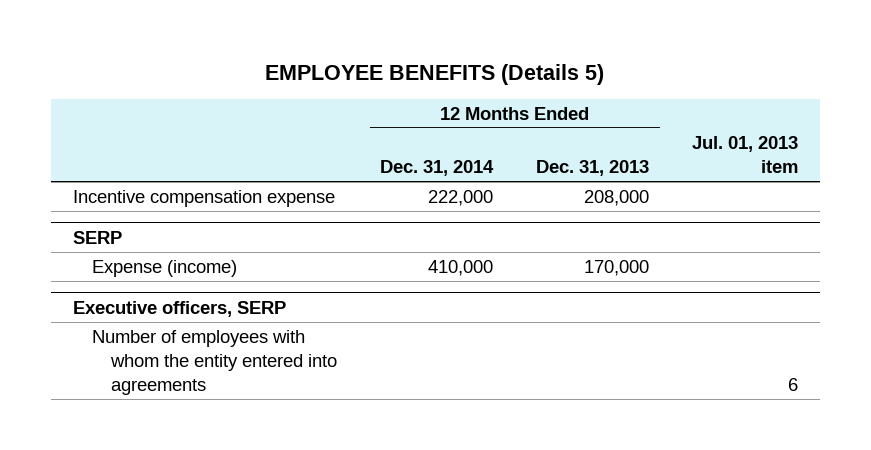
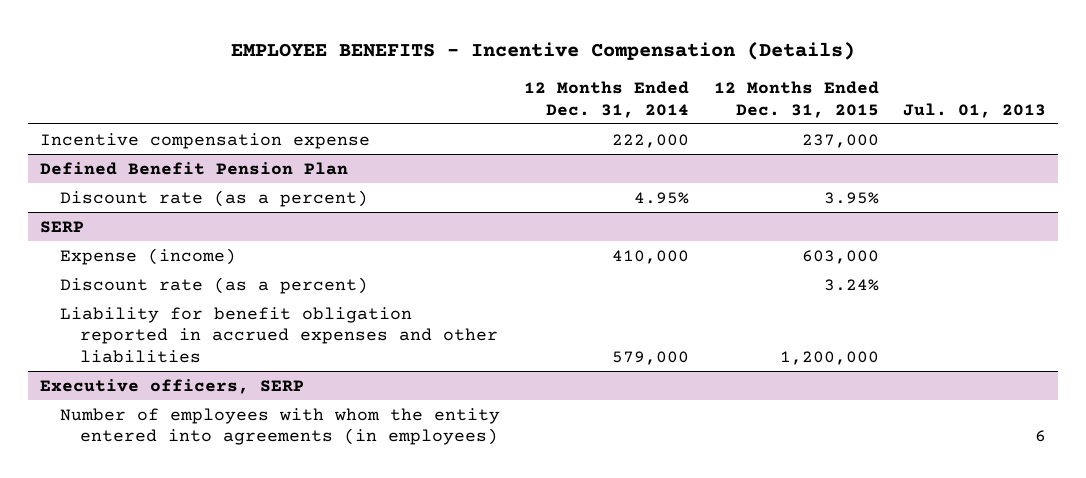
- EMPLOYEE BENEFITS (Details 5)
+ EMPLOYEE BENEFITS - Incentive Compensation (Details)
- | 12 Months Ended Dec. 31, 2014 | 12 Months Ended Dec. 31, 2013 | Jul. 01, 2013 item
+ | 12 Months Ended Dec. 31, 2014 | 12 Months Ended Dec. 31, 2015 | Jul. 01, 2013
+ Defined Benefit Pension Plan
+ Discount rate (as a percent) | 4.95% | 3.95% |
@ SERP
+ Discount rate (as a percent) | | 3.24% |
+ Liability for benefit obligation reported in accrued expenses and other liabilities | 579,000 | 1,200,000 |
@ Executive officers, SERP
- Number of employees with whom the entity entered into agreements | | | 6
+ Number of employees with whom the entity entered into agreements (in employees) | | | 6

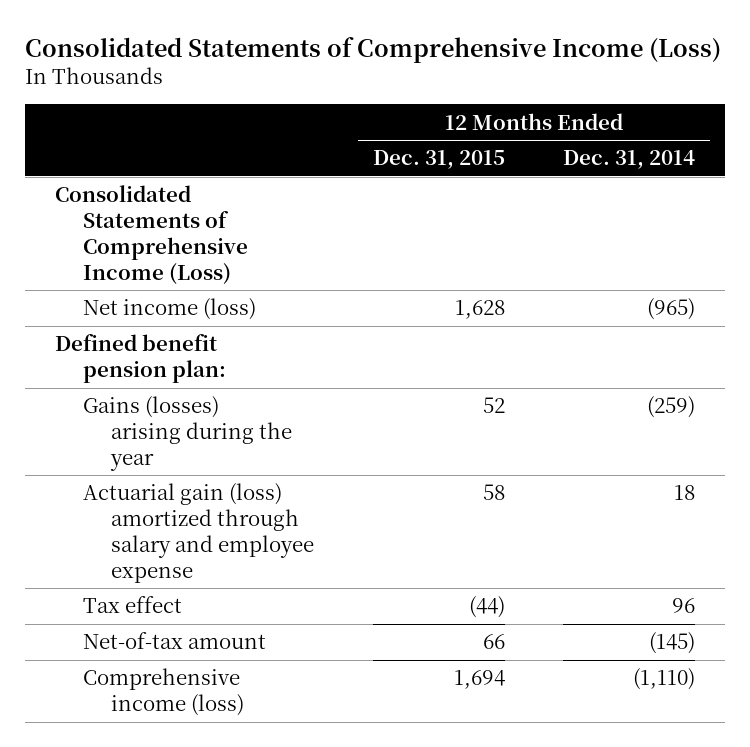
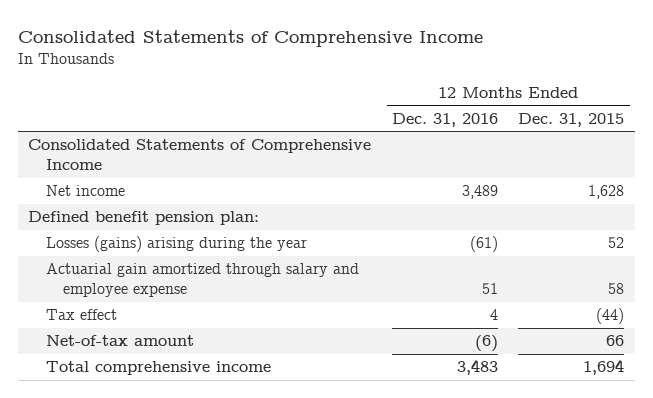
- Consolidated Statements of Comprehensive Income (Loss)
+ Consolidated Statements of Comprehensive Income
- | 12 Months Ended Dec. 31, 2015 | 12 Months Ended Dec. 31, 2014
+ | 12 Months Ended Dec. 31, 2016 | 12 Months Ended Dec. 31, 2015
- Consolidated Statements of Comprehensive Income (Loss)
- Net income (loss) | 1,628 | (965)
+ Consolidated Statements of Comprehensive Income
+ Net income | 3,489 | 1,628
- Gains (losses) arising during the year | 52 | (259)
- Actuarial gain (loss) amortized through salary and employee expense | 58 | 18
+ Losses (gains) arising during the year | (61) | 52
+ Actuarial gain amortized through salary and employee expense | 51 | 58
- Comprehensive income (loss) | 1,694 | (1,110)
+ Total comprehensive income | 3,483 | 1,694

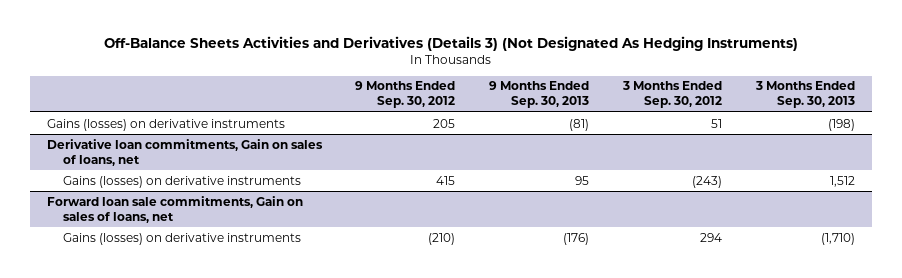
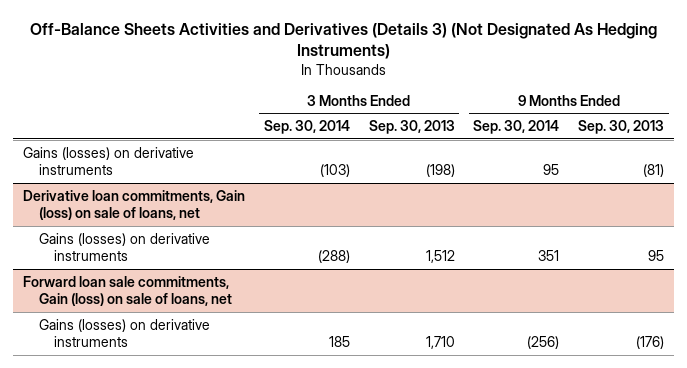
- | 9 Months Ended Sep. 30, 2012 | 9 Months Ended Sep. 30, 2013 | 3 Months Ended Sep. 30, 2012 | 3 Months Ended Sep. 30, 2013
+ | 3 Months Ended Sep. 30, 2014 | 3 Months Ended Sep. 30, 2013 | 9 Months Ended Sep. 30, 2014 | 9 Months Ended Sep. 30, 2013
- Derivative loan commitments, Gain on sales of loans, net
+ Derivative loan commitments, Gain (loss) on sale of loans, net
- Forward loan sale commitments, Gain on sales of loans, net
- Gains (losses) on derivative instruments | (210) | (176) | 294 | (1,710)
+ Forward loan sale commitments, Gain (loss) on sale of loans, net
+ Gains (losses) on derivative instruments | 185 | 1,710 | (256) | (176)

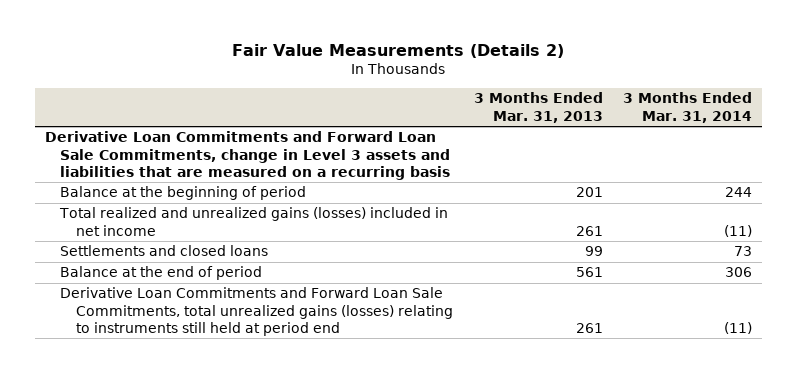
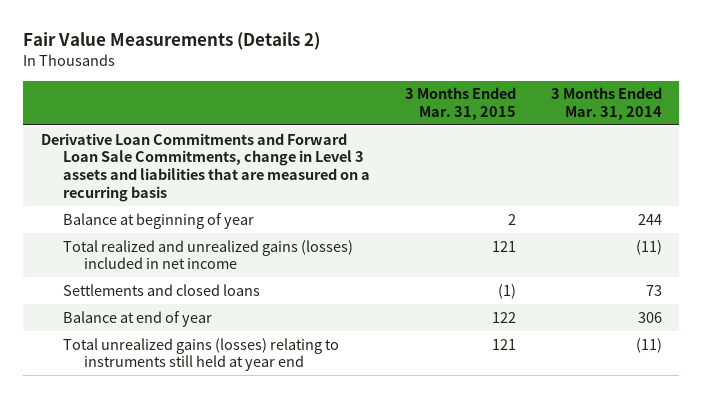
- | 3 Months Ended Mar. 31, 2013 | 3 Months Ended Mar. 31, 2014
+ | 3 Months Ended Mar. 31, 2015 | 3 Months Ended Mar. 31, 2014
- Balance at the beginning of period | 201 | 244
+ Balance at beginning of year | 2 | 244
- Balance at the end of period | 561 | 306
- Derivative Loan Commitments and Forward Loan Sale Commitments, total unrealized gains (losses) relating to instruments still held at period end | 261 | (11)
+ Balance at end of year | 122 | 306
+ Total unrealized gains (losses) relating to instruments still held at year end | 121 | (11)

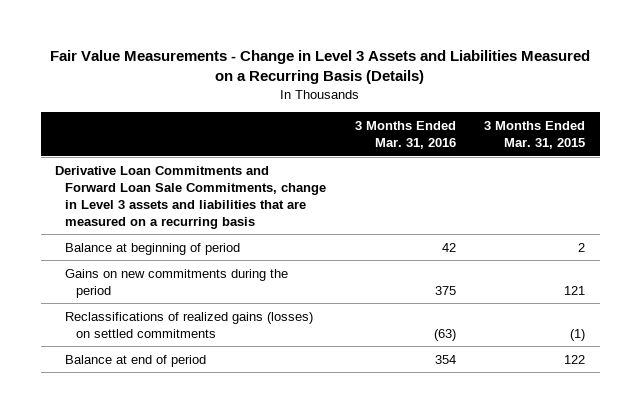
- Fair Value Measurements (Details 2)
+ Fair Value Measurements - Change in Level 3 Assets and Liabilities Measured on a Recurring Basis (Details)
- | 3 Months Ended Mar. 31, 2015 | 3 Months Ended Mar. 31, 2014
+ | 3 Months Ended Mar. 31, 2016 | 3 Months Ended Mar. 31, 2015
- Balance at beginning of year | 2 | 244
- Total realized and unrealized gains (losses) included in net income | 121 | (11)
- Settlements and closed loans | (1) | 73
- Balance at end of year | 122 | 306
- Total unrealized gains (losses) relating to instruments still held at year end | 121 | (11)
+ Balance at beginning of period | 42 | 2
+ Gains on new commitments during the period | 375 | 121
+ Reclassifications of realized gains (losses) on settled commitments | (63) | (1)
+ Balance at end of period | 354 | 122

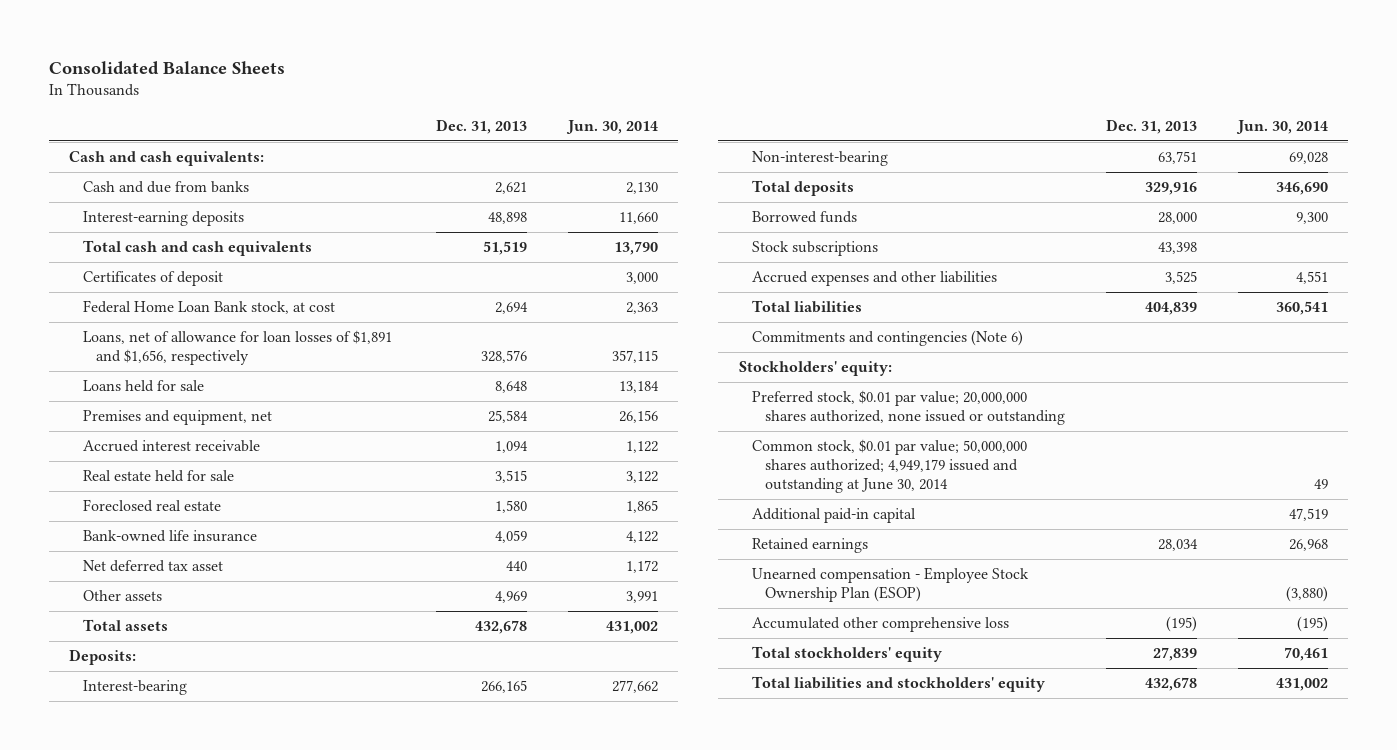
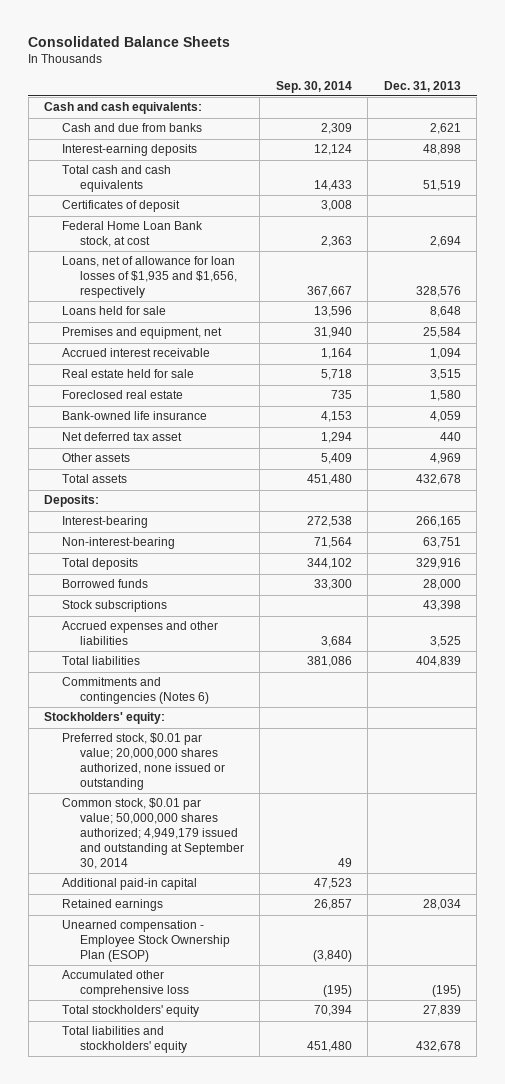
- | Dec. 31, 2013 | Jun. 30, 2014
+ | Sep. 30, 2014 | Dec. 31, 2013
- Loans, net of allowance for loan losses of $1,891 and $1,656, respectively | 328,576 | 357,115
+ Loans, net of allowance for loan losses of $1,935 and $1,656, respectively | 367,667 | 328,576
- Commitments and contingencies (Note 6)
+ Commitments and contingencies (Notes 6)
- Common stock, $0.01 par value; 50,000,000 shares authorized; 4,949,179 issued and outstanding at June 30, 2014 | | 49
+ Common stock, $0.01 par value; 50,000,000 shares authorized; 4,949,179 issued and outstanding at September 30, 2014 | 49 |

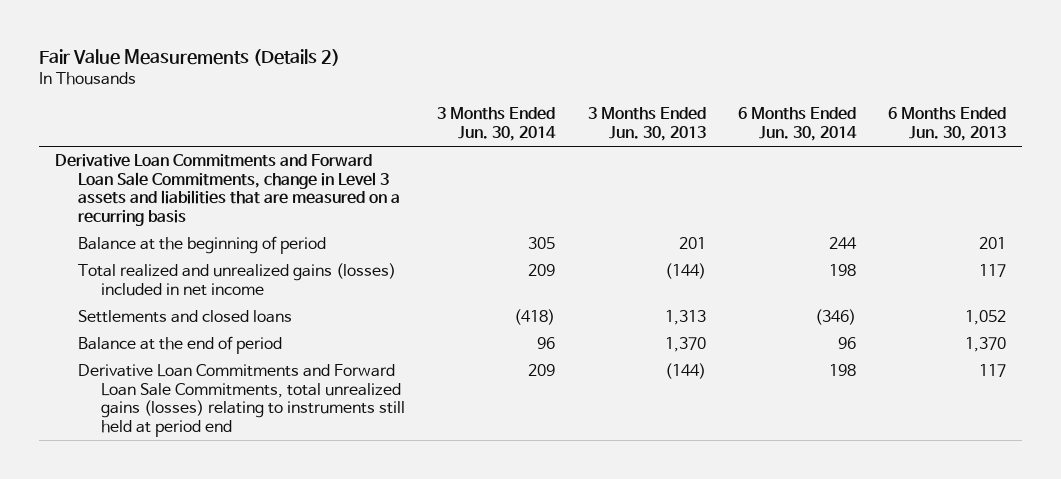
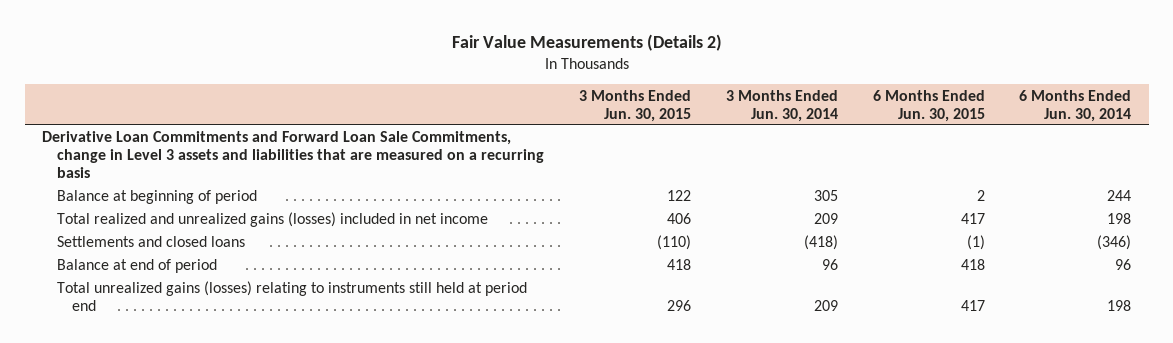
- | 3 Months Ended Jun. 30, 2014 | 3 Months Ended Jun. 30, 2013 | 6 Months Ended Jun. 30, 2014 | 6 Months Ended Jun. 30, 2013
+ | 3 Months Ended Jun. 30, 2015 | 3 Months Ended Jun. 30, 2014 | 6 Months Ended Jun. 30, 2015 | 6 Months Ended Jun. 30, 2014
- Balance at the beginning of period | 305 | 201 | 244 | 201
+ Balance at beginning of period | 122 | 305 | 2 | 244
- Balance at the end of period | 96 | 1,370 | 96 | 1,370
- Derivative Loan Commitments and Forward Loan Sale Commitments, total unrealized gains (losses) relating to instruments still held at period end | 209 | (144) | 198 | 117
+ Balance at end of period | 418 | 96 | 418 | 96
+ Total unrealized gains (losses) relating to instruments still held at period end | 296 | 209 | 417 | 198

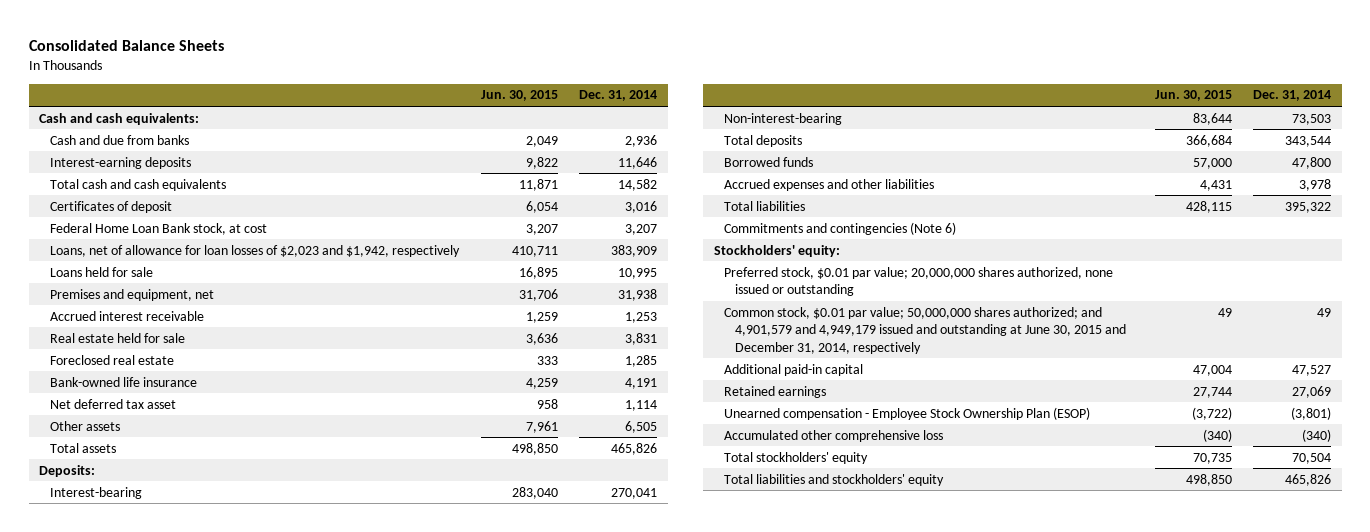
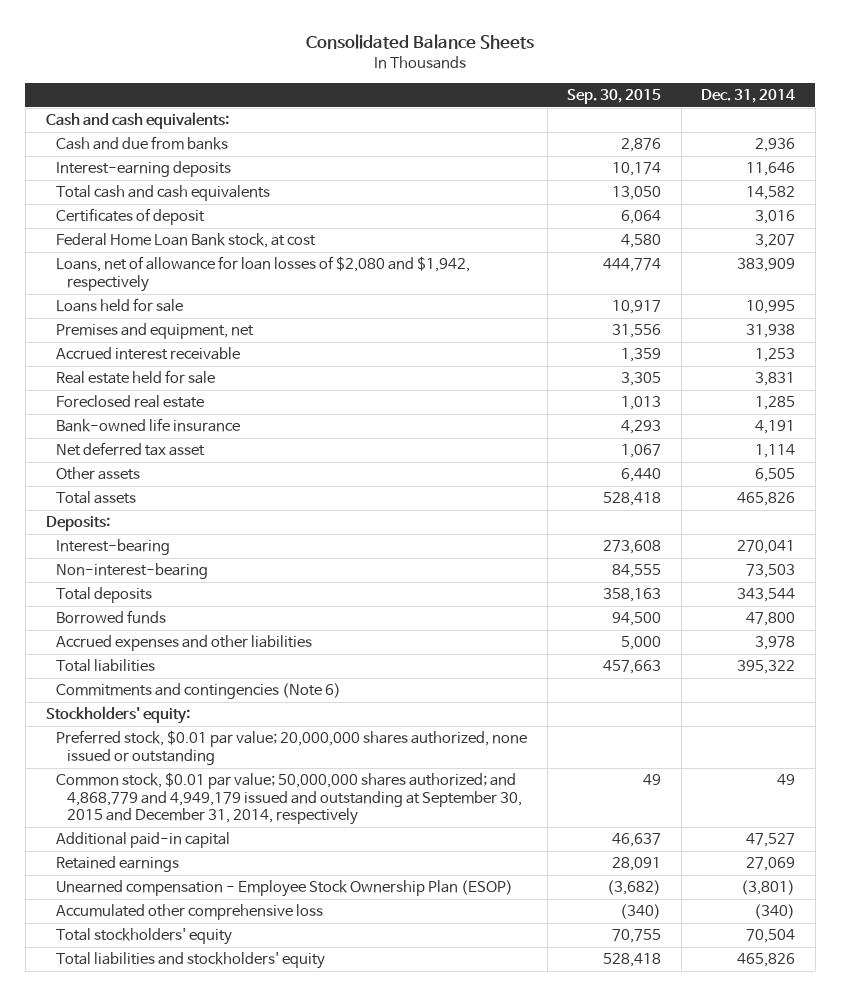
- | Jun. 30, 2015 | Dec. 31, 2014
+ | Sep. 30, 2015 | Dec. 31, 2014
- Loans, net of allowance for loan losses of $2,023 and $1,942, respectively | 410,711 | 383,909
+ Loans, net of allowance for loan losses of $2,080 and $1,942, respectively | 444,774 | 383,909
- Common stock, $0.01 par value; 50,000,000 shares authorized; and 4,901,579 and 4,949,179 issued and outstanding at June 30, 2015 and December 31, 2014, respectively | 49 | 49
+ Common stock, $0.01 par value; 50,000,000 shares authorized; and 4,868,779 and 4,949,179 issued and outstanding at September 30, 2015 and December 31, 2014, respectively | 49 | 49

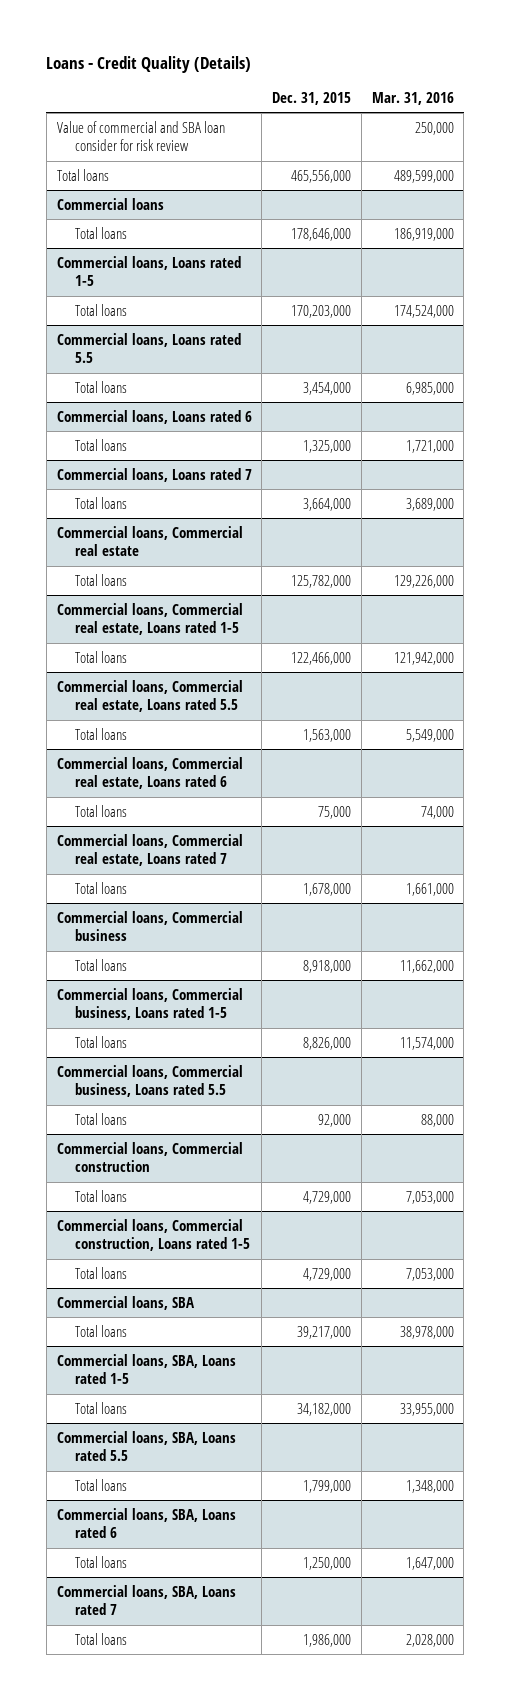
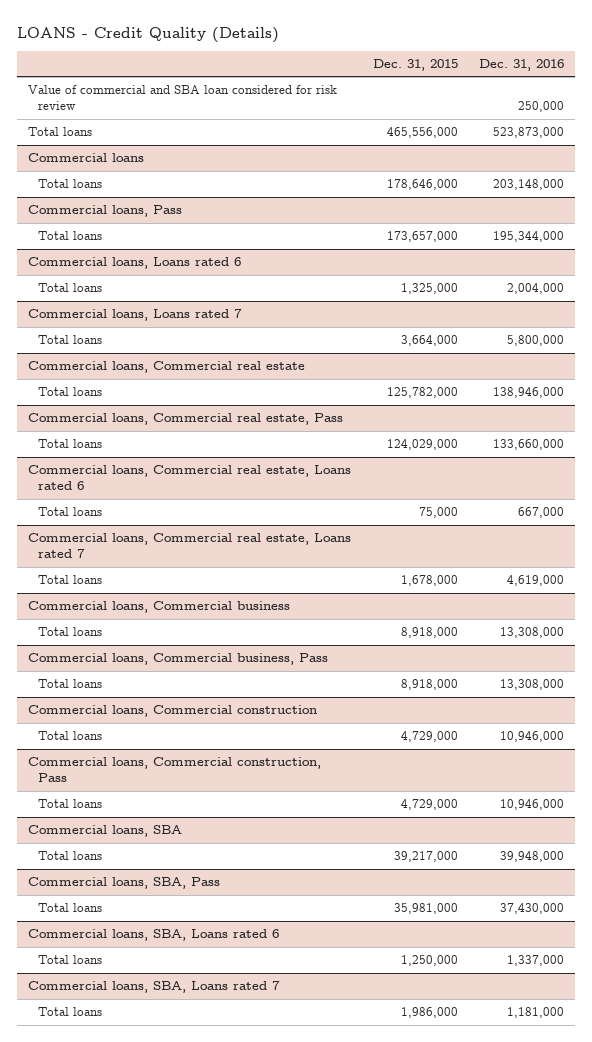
- Loans - Credit Quality (Details)
+ LOANS - Credit Quality (Details)
- | Dec. 31, 2015 | Mar. 31, 2016
+ | Dec. 31, 2015 | Dec. 31, 2016
- Value of commercial and SBA loan consider for risk review | | 250,000
+ Value of commercial and SBA loan considered for risk review | | 250,000
- Commercial loans, Loans rated 1-5
- Total loans | 170,203,000 | 174,524,000
- Commercial loans, Loans rated 5.5
- Total loans | 3,454,000 | 6,985,000
+ Commercial loans, Pass
+ Total loans | 173,657,000 | 195,344,000
- Commercial loans, Commercial real estate, Loans rated 1-5
- Total loans | 122,466,000 | 121,942,000
- Commercial loans, Commercial real estate, Loans rated 5.5
- Total loans | 1,563,000 | 5,549,000
+ Commercial loans, Commercial real estate, Pass
+ Total loans | 124,029,000 | 133,660,000
- Commercial loans, Commercial business, Loans rated 1-5
- Total loans | 8,826,000 | 11,574,000
- Commercial loans, Commercial business, Loans rated 5.5
- Total loans | 92,000 | 88,000
+ Commercial loans, Commercial business, Pass
+ Total loans | 8,918,000 | 13,308,000
- Commercial loans, Commercial construction, Loans rated 1-5
+ Commercial loans, Commercial construction, Pass
- Commercial loans, SBA, Loans rated 1-5
- Total loans | 34,182,000 | 33,955,000
- Commercial loans, SBA, Loans rated 5.5
- Total loans | 1,799,000 | 1,348,000
+ Commercial loans, SBA, Pass
+ Total loans | 35,981,000 | 37,430,000

